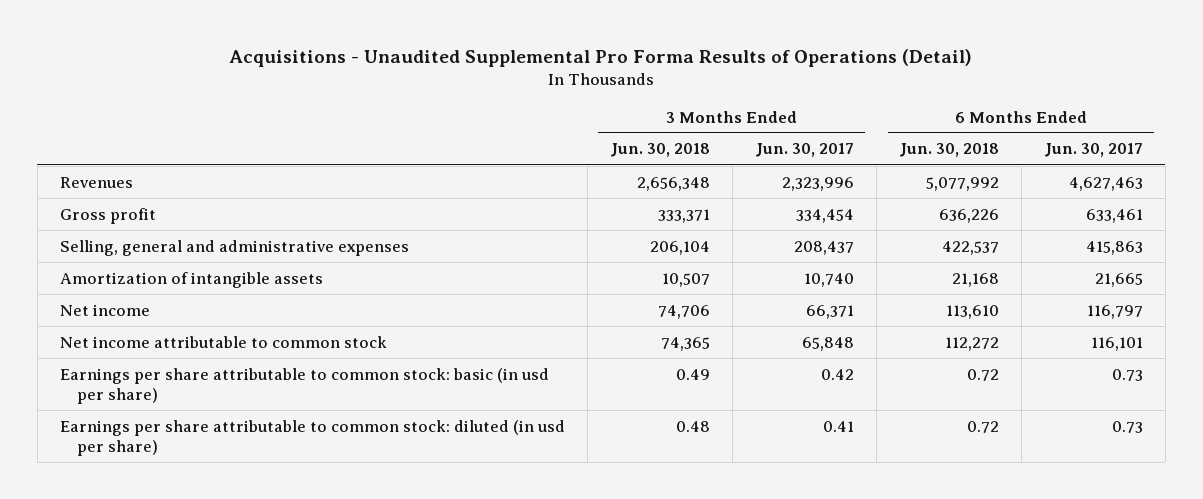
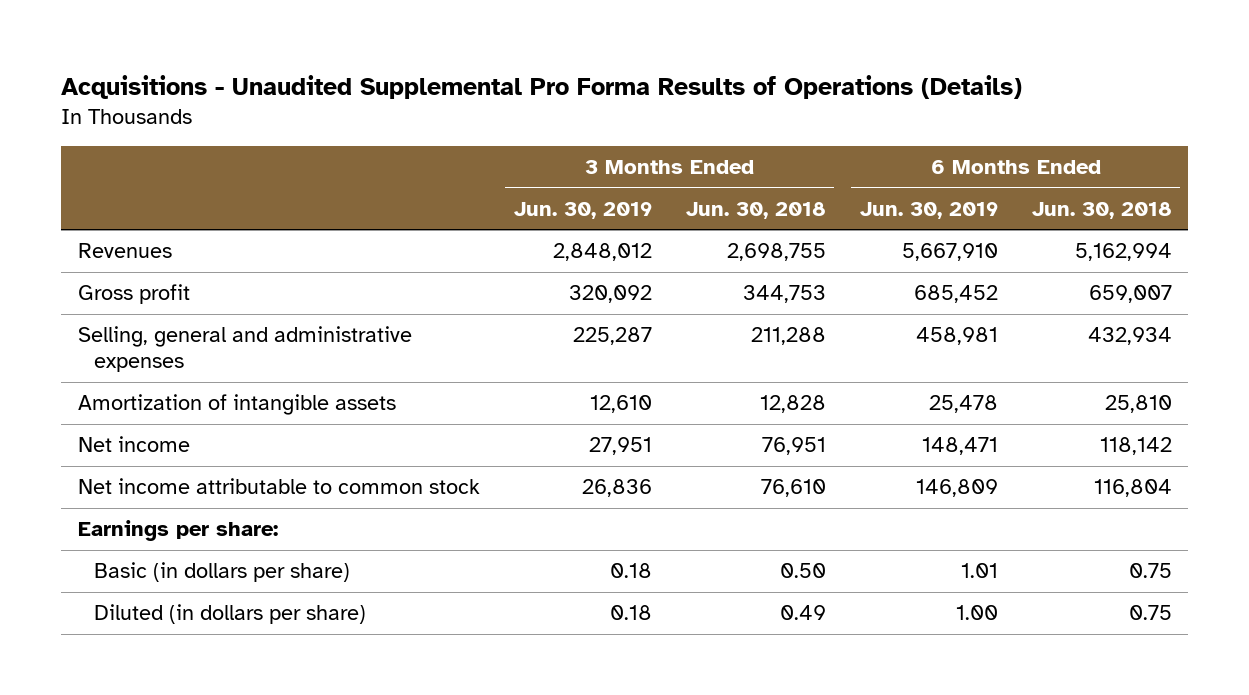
- Acquisitions - Unaudited Supplemental Pro Forma Results of Operations (Detail)
+ Acquisitions - Unaudited Supplemental Pro Forma Results of Operations (Details)
- | 3 Months Ended Jun. 30, 2018 | 3 Months Ended Jun. 30, 2017 | 6 Months Ended Jun. 30, 2018 | 6 Months Ended Jun. 30, 2017
+ | 3 Months Ended Jun. 30, 2019 | 3 Months Ended Jun. 30, 2018 | 6 Months Ended Jun. 30, 2019 | 6 Months Ended Jun. 30, 2018
- Revenues | 2,656,348 | 2,323,996 | 5,077,992 | 4,627,463
- Gross profit | 333,371 | 334,454 | 636,226 | 633,461
- Selling, general and administrative expenses | 206,104 | 208,437 | 422,537 | 415,863
- Amortization of intangible assets | 10,507 | 10,740 | 21,168 | 21,665
- Net income | 74,706 | 66,371 | 113,610 | 116,797
- Net income attributable to common stock | 74,365 | 65,848 | 112,272 | 116,101
- Earnings per share attributable to common stock: basic (in usd per share) | 0.49 | 0.42 | 0.72 | 0.73
- Earnings per share attributable to common stock: diluted (in usd per share) | 0.48 | 0.41 | 0.72 | 0.73
+ Revenues | 2,848,012 | 2,698,755 | 5,667,910 | 5,162,994
+ Gross profit | 320,092 | 344,753 | 685,452 | 659,007
+ Selling, general and administrative expenses | 225,287 | 211,288 | 458,981 | 432,934
+ Amortization of intangible assets | 12,610 | 12,828 | 25,478 | 25,810
+ Net income | 27,951 | 76,951 | 148,471 | 118,142
+ Net income attributable to common stock | 26,836 | 76,610 | 146,809 | 116,804
+ Earnings per share:
+ Basic (in dollars per share) | 0.18 | 0.50 | 1.01 | 0.75
+ Diluted (in dollars per share) | 0.18 | 0.49 | 1.00 | 0.75

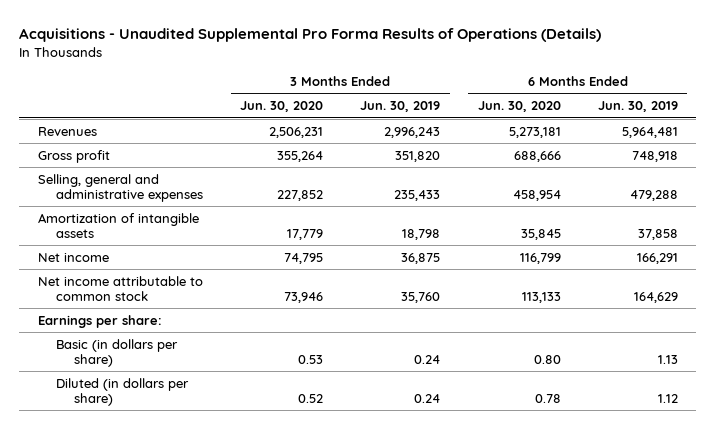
- | 3 Months Ended Jun. 30, 2019 | 3 Months Ended Jun. 30, 2018 | 6 Months Ended Jun. 30, 2019 | 6 Months Ended Jun. 30, 2018
+ | 3 Months Ended Jun. 30, 2020 | 3 Months Ended Jun. 30, 2019 | 6 Months Ended Jun. 30, 2020 | 6 Months Ended Jun. 30, 2019
- Revenues | 2,848,012 | 2,698,755 | 5,667,910 | 5,162,994
- Gross profit | 320,092 | 344,753 | 685,452 | 659,007
- Selling, general and administrative expenses | 225,287 | 211,288 | 458,981 | 432,934
- Amortization of intangible assets | 12,610 | 12,828 | 25,478 | 25,810
- Net income | 27,951 | 76,951 | 148,471 | 118,142
- Net income attributable to common stock | 26,836 | 76,610 | 146,809 | 116,804
+ Revenues | 2,506,231 | 2,996,243 | 5,273,181 | 5,964,481
+ Gross profit | 355,264 | 351,820 | 688,666 | 748,918
+ Selling, general and administrative expenses | 227,852 | 235,433 | 458,954 | 479,288
+ Amortization of intangible assets | 17,779 | 18,798 | 35,845 | 37,858
+ Net income | 74,795 | 36,875 | 116,799 | 166,291
+ Net income attributable to common stock | 73,946 | 35,760 | 113,133 | 164,629
- Basic (in dollars per share) | 0.18 | 0.50 | 1.01 | 0.75
- Diluted (in dollars per share) | 0.18 | 0.49 | 1.00 | 0.75
+ Basic (in dollars per share) | 0.53 | 0.24 | 0.80 | 1.13
+ Diluted (in dollars per share) | 0.52 | 0.24 | 0.78 | 1.12

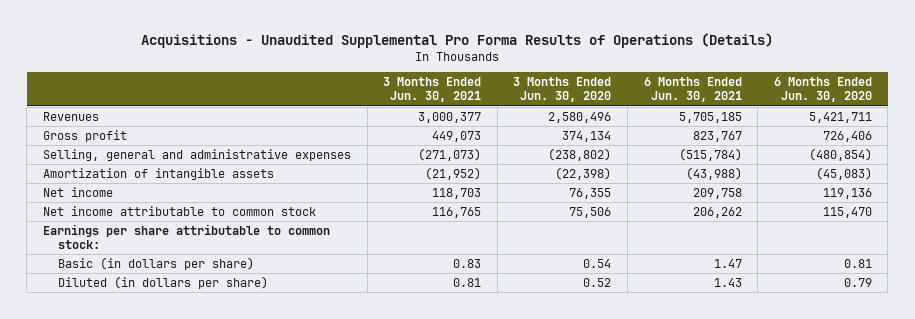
- | 3 Months Ended Jun. 30, 2020 | 3 Months Ended Jun. 30, 2019 | 6 Months Ended Jun. 30, 2020 | 6 Months Ended Jun. 30, 2019
+ | 3 Months Ended Jun. 30, 2021 | 3 Months Ended Jun. 30, 2020 | 6 Months Ended Jun. 30, 2021 | 6 Months Ended Jun. 30, 2020
- Revenues | 2,506,231 | 2,996,243 | 5,273,181 | 5,964,481
- Gross profit | 355,264 | 351,820 | 688,666 | 748,918
- Selling, general and administrative expenses | 227,852 | 235,433 | 458,954 | 479,288
- Amortization of intangible assets | 17,779 | 18,798 | 35,845 | 37,858
- Net income | 74,795 | 36,875 | 116,799 | 166,291
- Net income attributable to common stock | 73,946 | 35,760 | 113,133 | 164,629
- Earnings per share:
- Basic (in dollars per share) | 0.53 | 0.24 | 0.80 | 1.13
- Diluted (in dollars per share) | 0.52 | 0.24 | 0.78 | 1.12
+ Revenues | 3,000,377 | 2,580,496 | 5,705,185 | 5,421,711
+ Gross profit | 449,073 | 374,134 | 823,767 | 726,406
+ Selling, general and administrative expenses | (271,073) | (238,802) | (515,784) | (480,854)
+ Amortization of intangible assets | (21,952) | (22,398) | (43,988) | (45,083)
+ Net income | 118,703 | 76,355 | 209,758 | 119,136
+ Net income attributable to common stock | 116,765 | 75,506 | 206,262 | 115,470
+ Earnings per share attributable to common stock:
+ Basic (in dollars per share) | 0.83 | 0.54 | 1.47 | 0.81
+ Diluted (in dollars per share) | 0.81 | 0.52 | 1.43 | 0.79

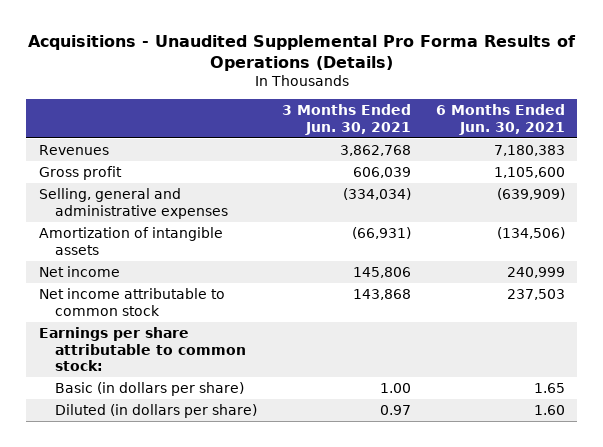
- | 3 Months Ended Jun. 30, 2021 | 3 Months Ended Jun. 30, 2020 | 6 Months Ended Jun. 30, 2021 | 6 Months Ended Jun. 30, 2020
+ | 3 Months Ended Jun. 30, 2021 | 6 Months Ended Jun. 30, 2021
- Revenues | 3,000,377 | 2,580,496 | 5,705,185 | 5,421,711
- Gross profit | 449,073 | 374,134 | 823,767 | 726,406
- Selling, general and administrative expenses | (271,073) | (238,802) | (515,784) | (480,854)
- Amortization of intangible assets | (21,952) | (22,398) | (43,988) | (45,083)
- Net income | 118,703 | 76,355 | 209,758 | 119,136
- Net income attributable to common stock | 116,765 | 75,506 | 206,262 | 115,470
+ Revenues | 3,862,768 | 7,180,383
+ Gross profit | 606,039 | 1,105,600
+ Selling, general and administrative expenses | (334,034) | (639,909)
+ Amortization of intangible assets | (66,931) | (134,506)
+ Net income | 145,806 | 240,999
+ Net income attributable to common stock | 143,868 | 237,503
- Basic (in dollars per share) | 0.83 | 0.54 | 1.47 | 0.81
- Diluted (in dollars per share) | 0.81 | 0.52 | 1.43 | 0.79
+ Basic (in dollars per share) | 1.00 | 1.65
+ Diluted (in dollars per share) | 0.97 | 1.60

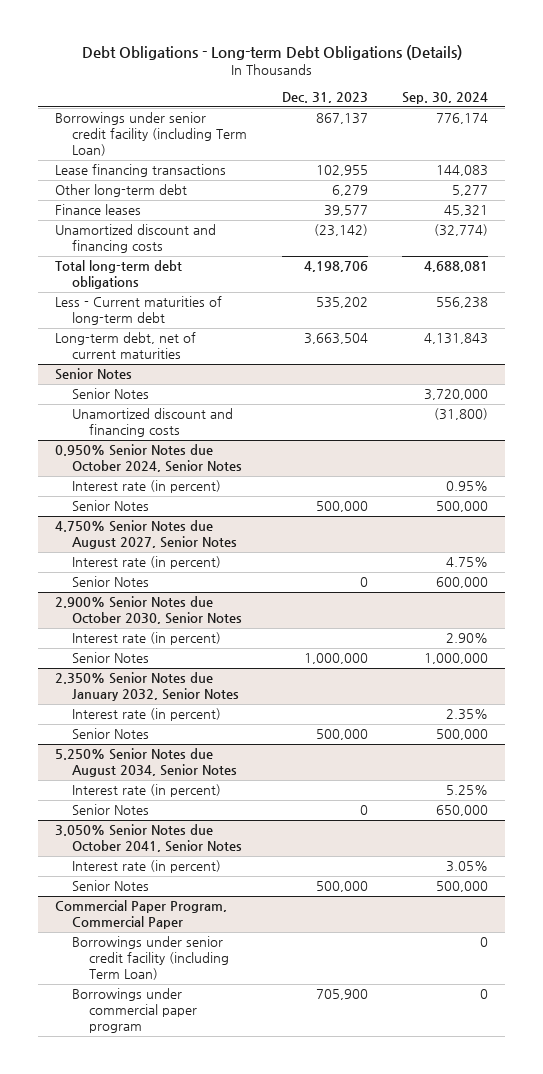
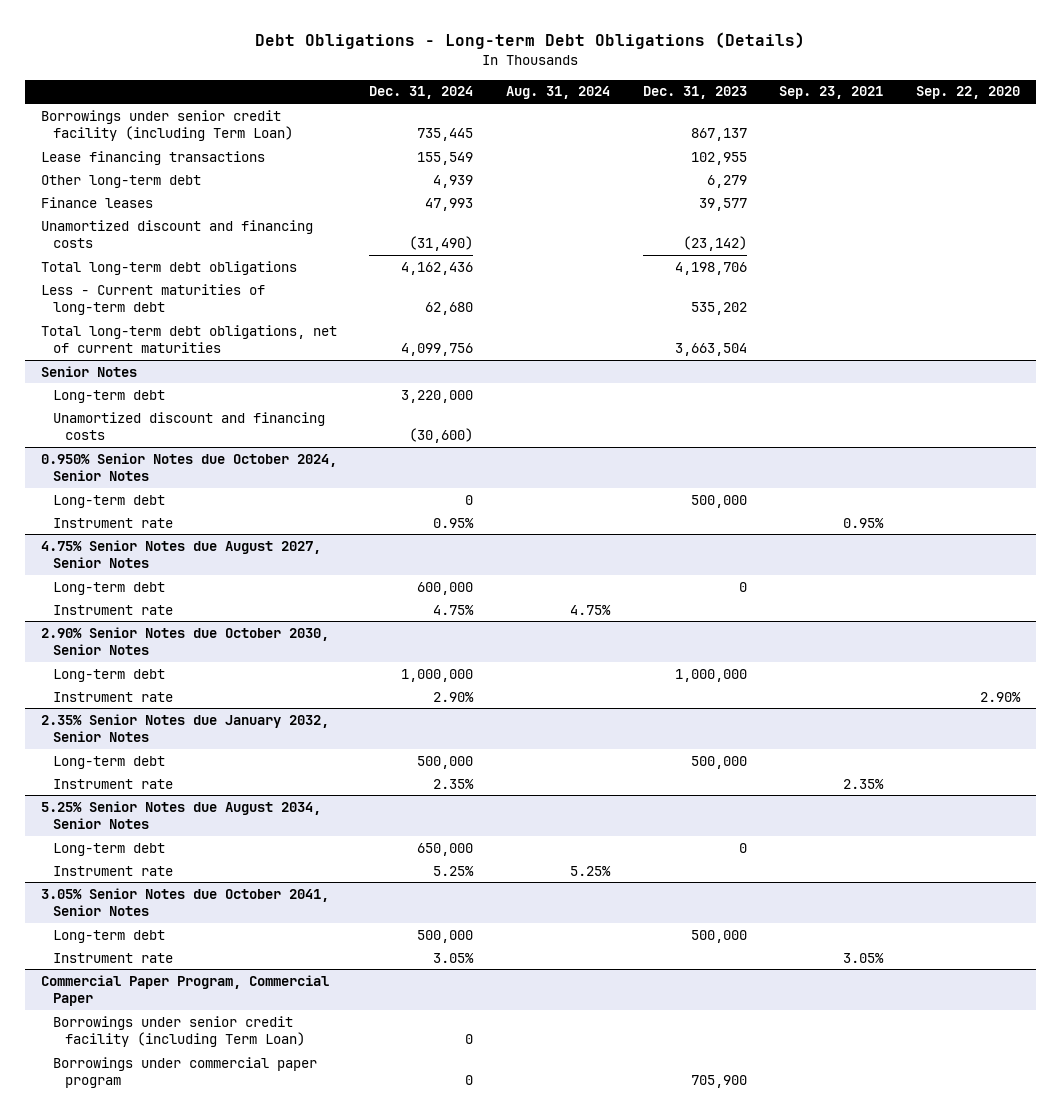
- | Dec. 31, 2023 | Sep. 30, 2024
+ | Dec. 31, 2024 | Aug. 31, 2024 | Dec. 31, 2023 | Sep. 23, 2021 | Sep. 22, 2020
- Long-term debt, net of current maturities | 3,663,504 | 4,131,843
+ Total long-term debt obligations, net of current maturities | 4,099,756 | | 3,663,504 | |
@ Senior Notes
- Senior Notes | | 3,720,000
+ Long-term debt | 3,220,000 | | | |
@ 0.950% Senior Notes due October 2024, Senior Notes
- Interest rate (in percent) | | 0.95%
- Senior Notes | 500,000 | 500,000
- 4.750% Senior Notes due August 2027, Senior Notes
- Interest rate (in percent) | | 4.75%
- Senior Notes | 0 | 600,000
- 2.900% Senior Notes due October 2030, Senior Notes
- Interest rate (in percent) | | 2.90%
- Senior Notes | 1,000,000 | 1,000,000
- 2.350% Senior Notes due January 2032, Senior Notes
- Interest rate (in percent) | | 2.35%
- Senior Notes | 500,000 | 500,000
- 5.250% Senior Notes due August 2034, Senior Notes
- Interest rate (in percent) | | 5.25%
- Senior Notes | 0 | 650,000
- 3.050% Senior Notes due October 2041, Senior Notes
- Interest rate (in percent) | | 3.05%
- Senior Notes | 500,000 | 500,000
@ 0.950% Senior Notes due October 2024, Senior Notes
+ Long-term debt | 0 | | 500,000 | |
+ Instrument rate | 0.95% | | | 0.95% |
+ 4.75% Senior Notes due August 2027, Senior Notes
+ Long-term debt | 600,000 | | 0 | |
+ Instrument rate | 4.75% | 4.75% | | |
+ 2.90% Senior Notes due October 2030, Senior Notes
+ Long-term debt | 1,000,000 | | 1,000,000 | |
+ Instrument rate | 2.90% | | | | 2.90%
+ 2.35% Senior Notes due January 2032, Senior Notes
+ Long-term debt | 500,000 | | 500,000 | |
+ Instrument rate | 2.35% | | | 2.35% |
+ 5.25% Senior Notes due August 2034, Senior Notes
+ Long-term debt | 650,000 | | 0 | |
+ Instrument rate | 5.25% | 5.25% | | |
+ 3.05% Senior Notes due October 2041, Senior Notes
+ Long-term debt | 500,000 | | 500,000 | |
+ Instrument rate | 3.05% | | | 3.05% |

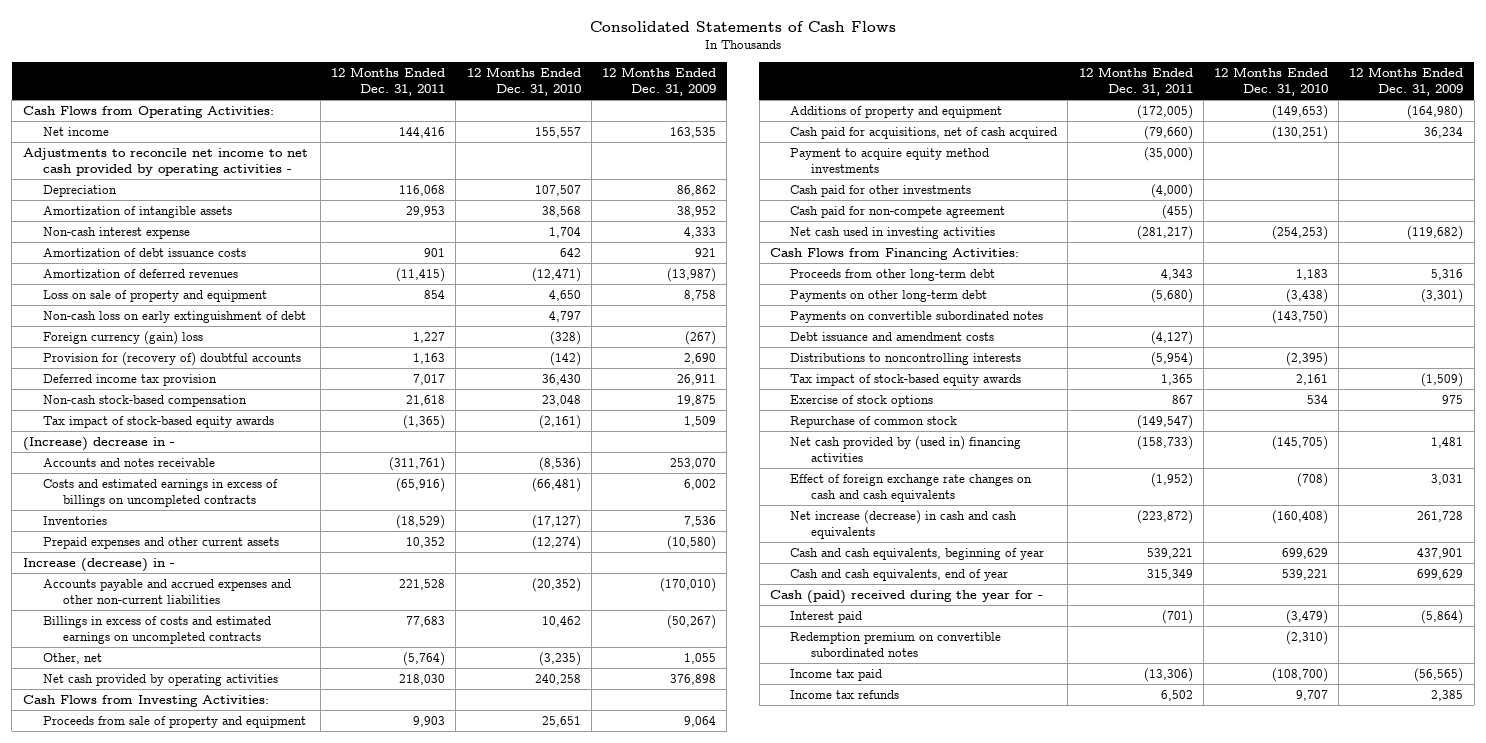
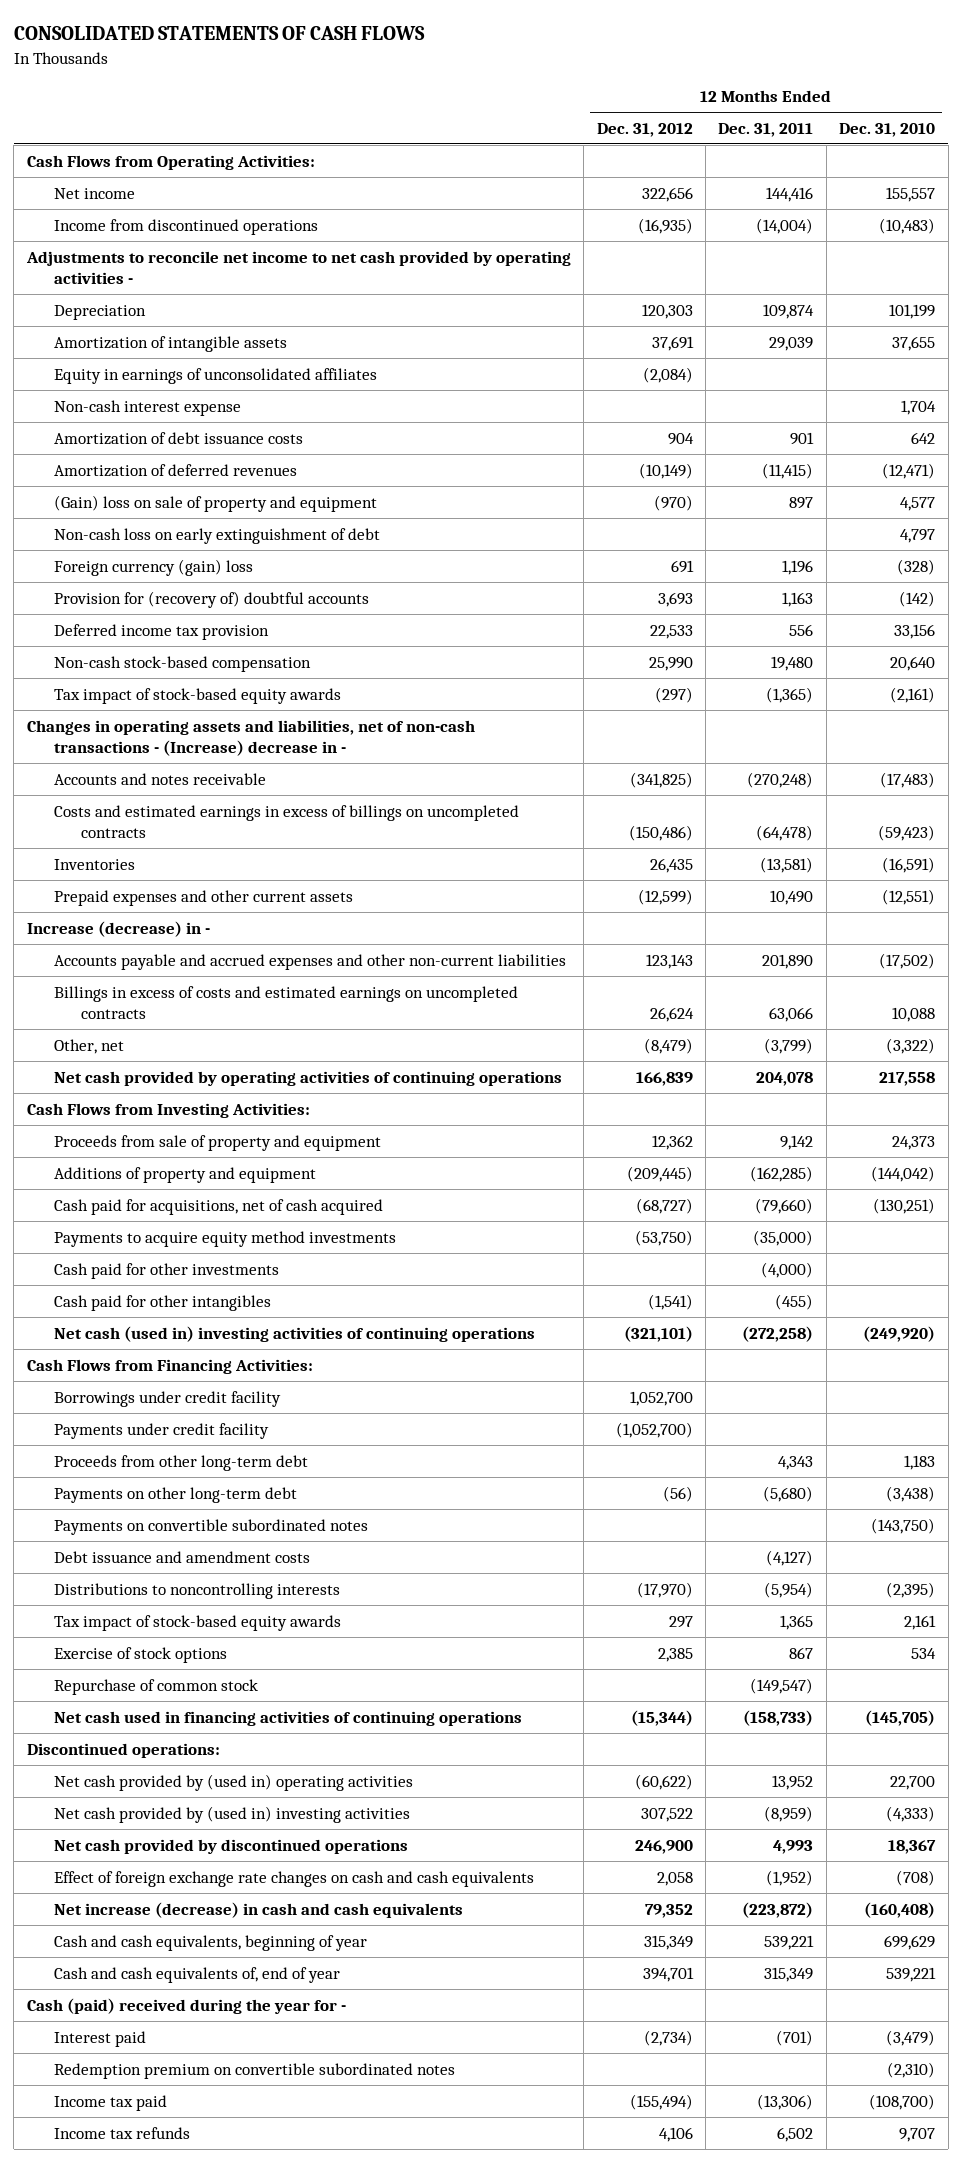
- Consolidated Statements of Cash Flows
+ CONSOLIDATED STATEMENTS OF CASH FLOWS
- | 12 Months Ended Dec. 31, 2011 | 12 Months Ended Dec. 31, 2010 | 12 Months Ended Dec. 31, 2009
+ | 12 Months Ended Dec. 31, 2012 | 12 Months Ended Dec. 31, 2011 | 12 Months Ended Dec. 31, 2010
+ Income from discontinued operations | (16,935) | (14,004) | (10,483)
- Depreciation | 116,068 | 107,507 | 86,862
- Amortization of intangible assets | 29,953 | 38,568 | 38,952
+ Depreciation | 120,303 | 109,874 | 101,199
+ Amortization of intangible assets | 37,691 | 29,039 | 37,655
+ Equity in earnings of unconsolidated affiliates | (2,084) | |
- Loss on sale of property and equipment | 854 | 4,650 | 8,758
+ (Gain) loss on sale of property and equipment | (970) | 897 | 4,577
- Foreign currency (gain) loss | 1,227 | (328) | (267)
+ Foreign currency (gain) loss | 691 | 1,196 | (328)
- Deferred income tax provision | 7,017 | 36,430 | 26,911
- Non-cash stock-based compensation | 21,618 | 23,048 | 19,875
+ Deferred income tax provision | 22,533 | 556 | 33,156
+ Non-cash stock-based compensation | 25,990 | 19,480 | 20,640
- (Increase) decrease in -
- Accounts and notes receivable | (311,761) | (8,536) | 253,070
- Costs and estimated earnings in excess of billings on uncompleted contracts | (65,916) | (66,481) | 6,002
- Inventories | (18,529) | (17,127) | 7,536
- Prepaid expenses and other current assets | 10,352 | (12,274) | (10,580)
+ Changes in operating assets and liabilities, net of non-cash transactions - (Increase) decrease in -
+ Accounts and notes receivable | (341,825) | (270,248) | (17,483)
+ Costs and estimated earnings in excess of billings on uncompleted contracts | (150,486) | (64,478) | (59,423)
+ Inventories | 26,435 | (13,581) | (16,591)
+ Prepaid expenses and other current assets | (12,599) | 10,490 | (12,551)
- Accounts payable and accrued expenses and other non-current liabilities | 221,528 | (20,352) | (170,010)
- Billings in excess of costs and estimated earnings on uncompleted contracts | 77,683 | 10,462 | (50,267)
- Other, net | (5,764) | (3,235) | 1,055
- Net cash provided by operating activities | 218,030 | 240,258 | 376,898
+ Accounts payable and accrued expenses and other non-current liabilities | 123,143 | 201,890 | (17,502)
+ Billings in excess of costs and estimated earnings on uncompleted contracts | 26,624 | 63,066 | 10,088
+ Other, net | (8,479) | (3,799) | (3,322)
+ Net cash provided by operating activities of continuing operations | 166,839 | 204,078 | 217,558
- Proceeds from sale of property and equipment | 9,903 | 25,651 | 9,064
- Additions of property and equipment | (172,005) | (149,653) | (164,980)
+ Proceeds from sale of property and equipment | 12,362 | 9,142 | 24,373
+ Additions of property and equipment | (209,445) | (162,285) | (144,042)
- Payment to acquire equity method investments | (35,000) | |
+ Payments to acquire equity method investments | (53,750) | (35,000) |
- Cash paid for non-compete agreement | (455) | |
- Net cash used in investing activities | (281,217) | (254,253) | (119,682)
+ Cash paid for other intangibles | (1,541) | (455) |
+ Net cash (used in) investing activities of continuing operations | (321,101) | (272,258) | (249,920)
+ Borrowings under credit facility | 1,052,700 | |
+ Payments under credit facility | (1,052,700) | |
- Net cash provided by (used in) financing activities | (158,733) | (145,705) | 1,481
+ Net cash used in financing activities of continuing operations | (15,344) | (158,733) | (145,705)
+ Discontinued operations:
+ Net cash provided by (used in) operating activities | (60,622) | 13,952 | 22,700
+ Net cash provided by (used in) investing activities | 307,522 | (8,959) | (4,333)
+ Net cash provided by discontinued operations | 246,900 | 4,993 | 18,367
- Cash and cash equivalents, end of year | 315,349 | 539,221 | 699,629
+ Cash and cash equivalents of, end of year | 394,701 | 315,349 | 539,221

